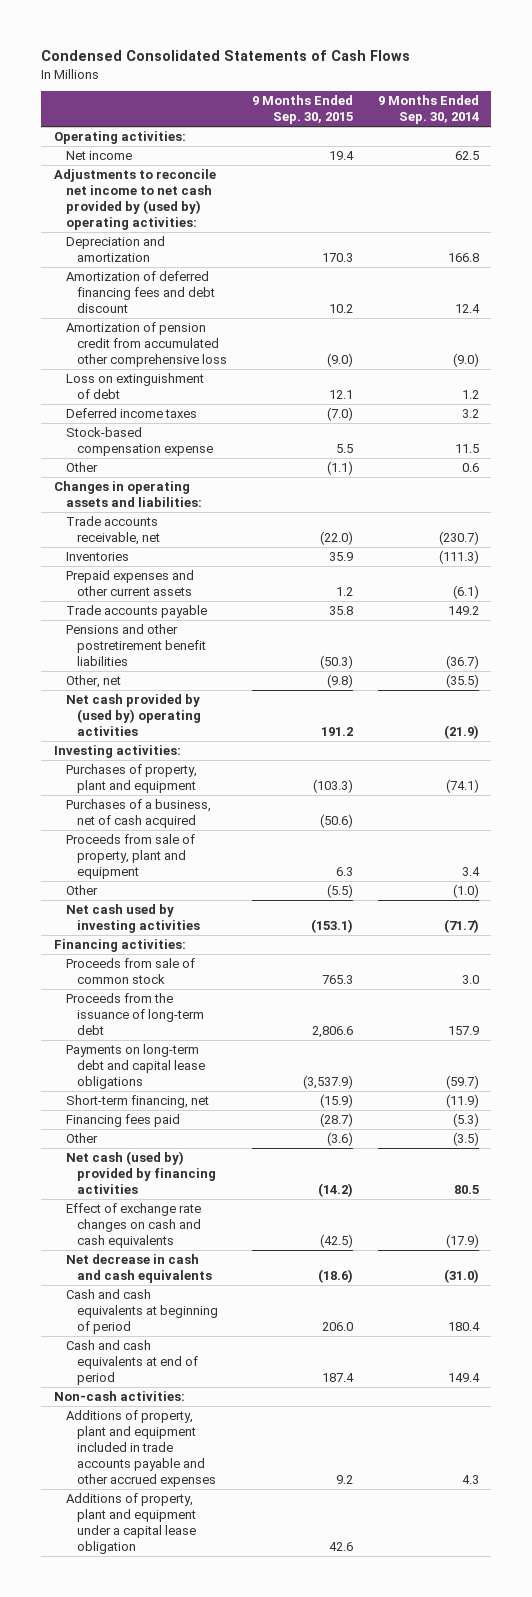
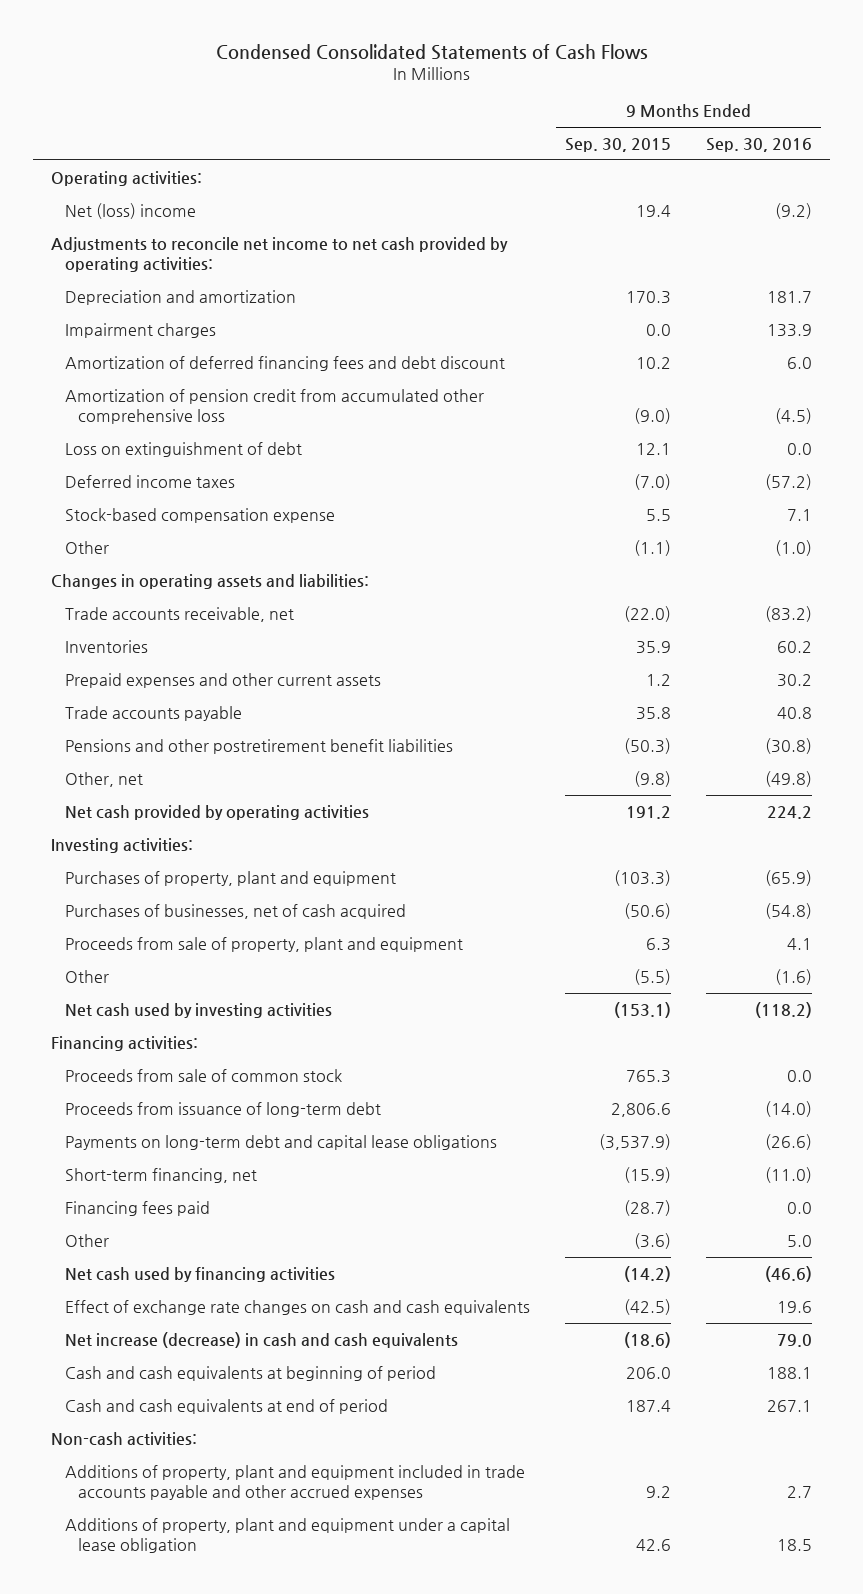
- | 9 Months Ended Sep. 30, 2015 | 9 Months Ended Sep. 30, 2014
+ | 9 Months Ended Sep. 30, 2015 | 9 Months Ended Sep. 30, 2016
- Net income | 19.4 | 62.5
- Adjustments to reconcile net income to net cash provided by (used by) operating activities:
+ Net (loss) income | 19.4 | (9.2)
+ Adjustments to reconcile net income to net cash provided by operating activities:
+ Impairment charges | 0.0 | 133.9
- Net cash provided by (used by) operating activities | 191.2 | (21.9)
+ Net cash provided by operating activities | 191.2 | 224.2
- Purchases of a business, net of cash acquired | (50.6) |
+ Purchases of businesses, net of cash acquired | (50.6) | (54.8)
- Proceeds from the issuance of long-term debt | 2,806.6 | 157.9
+ Proceeds from issuance of long-term debt | 2,806.6 | (14.0)
- Net cash (used by) provided by financing activities | (14.2) | 80.5
+ Net cash used by financing activities | (14.2) | (46.6)
- Net decrease in cash and cash equivalents | (18.6) | (31.0)
+ Net increase (decrease) in cash and cash equivalents | (18.6) | 79.0

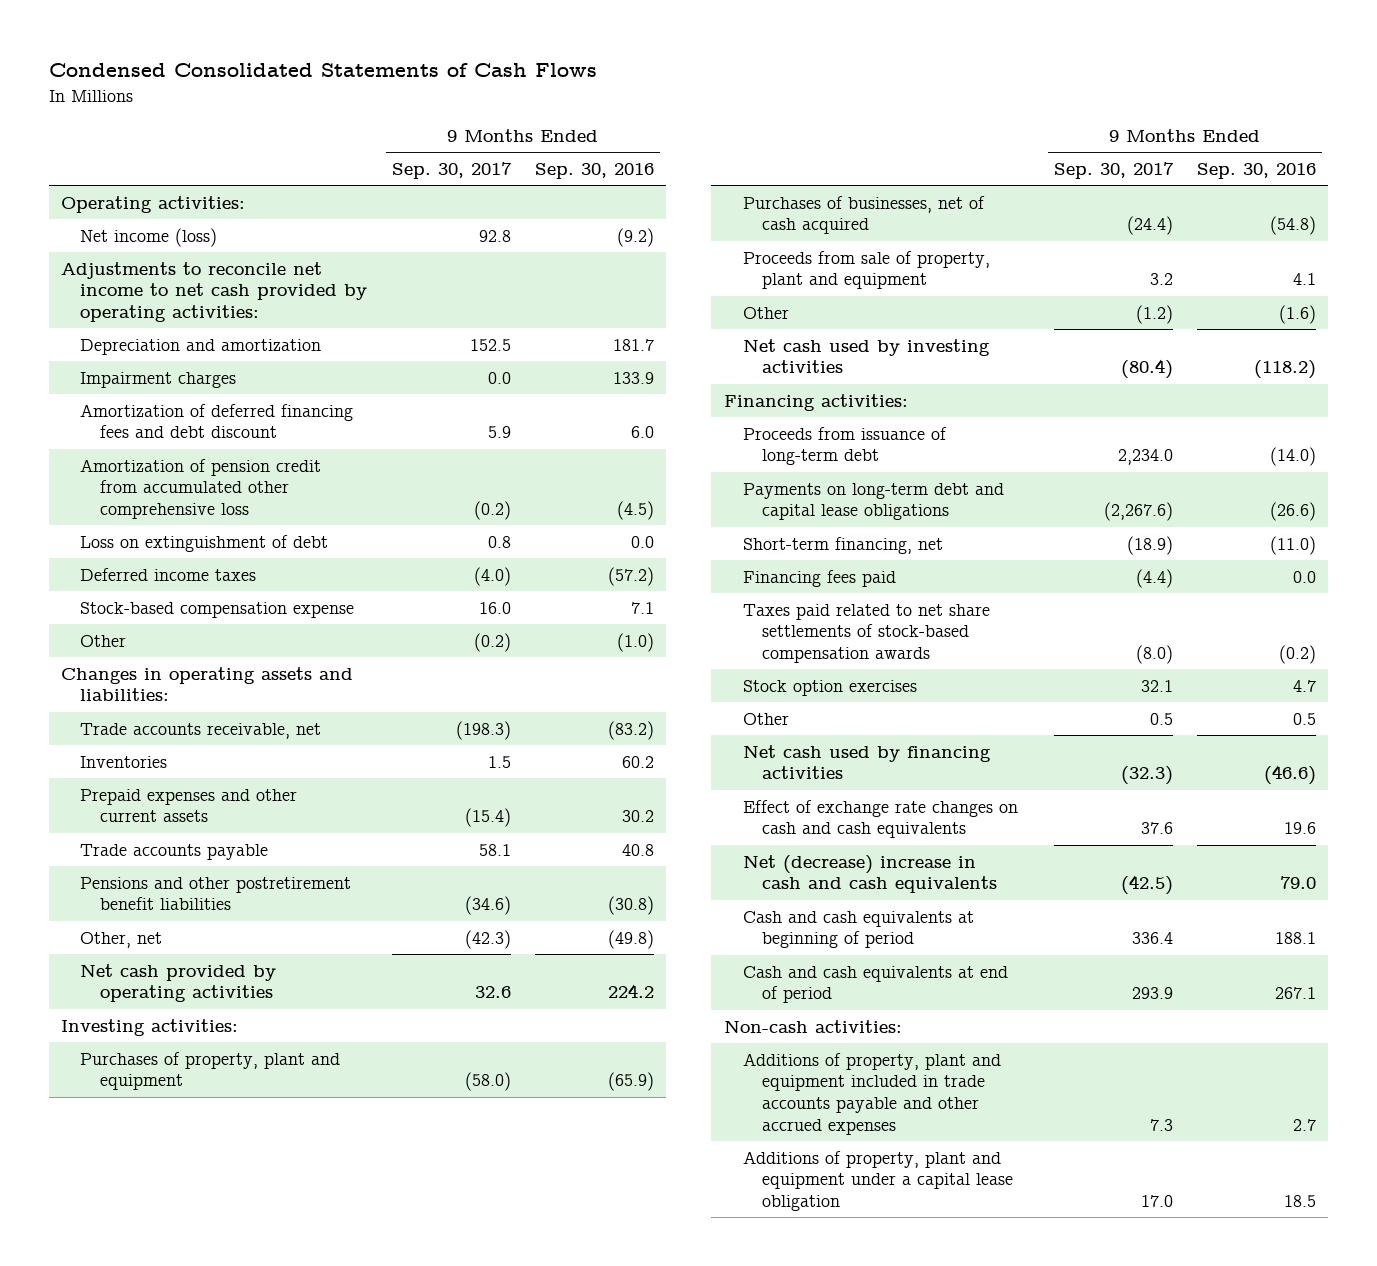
- | 9 Months Ended Sep. 30, 2015 | 9 Months Ended Sep. 30, 2016
+ | 9 Months Ended Sep. 30, 2017 | 9 Months Ended Sep. 30, 2016
- Net (loss) income | 19.4 | (9.2)
+ Net income (loss) | 92.8 | (9.2)
- Proceeds from sale of common stock | 765.3 | 0.0
- Other | (3.6) | 5.0
+ Taxes paid related to net share settlements of stock-based compensation awards | (8.0) | (0.2)
+ Stock option exercises | 32.1 | 4.7
+ Other | 0.5 | 0.5
- Net increase (decrease) in cash and cash equivalents | (18.6) | 79.0
+ Net (decrease) increase in cash and cash equivalents | (42.5) | 79.0

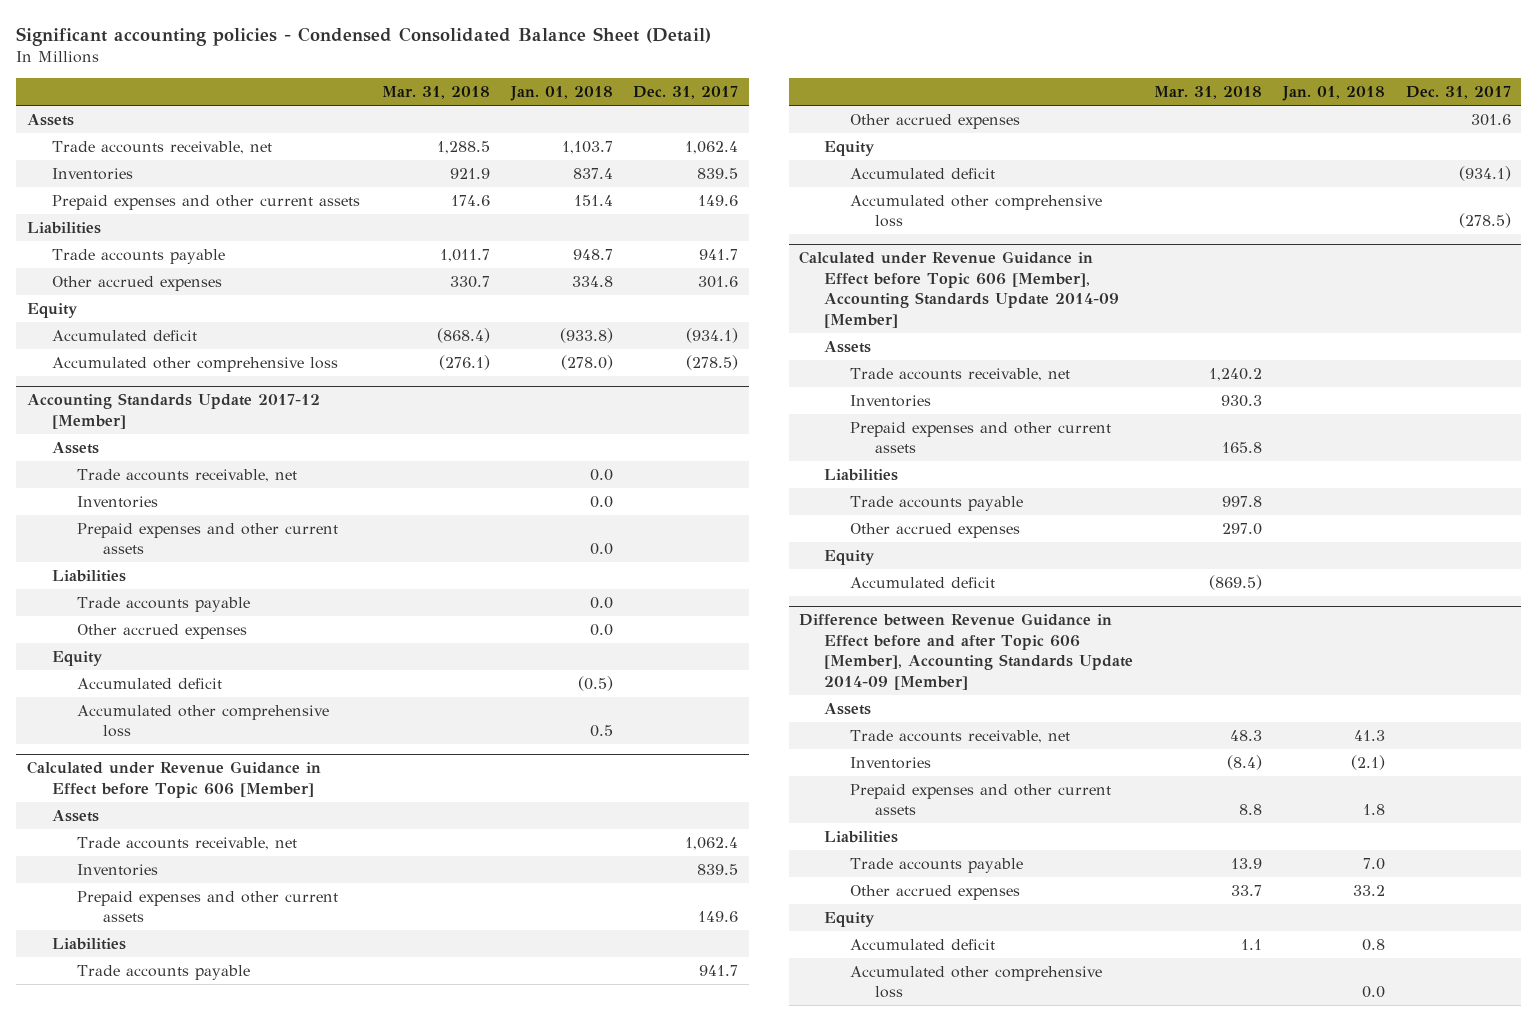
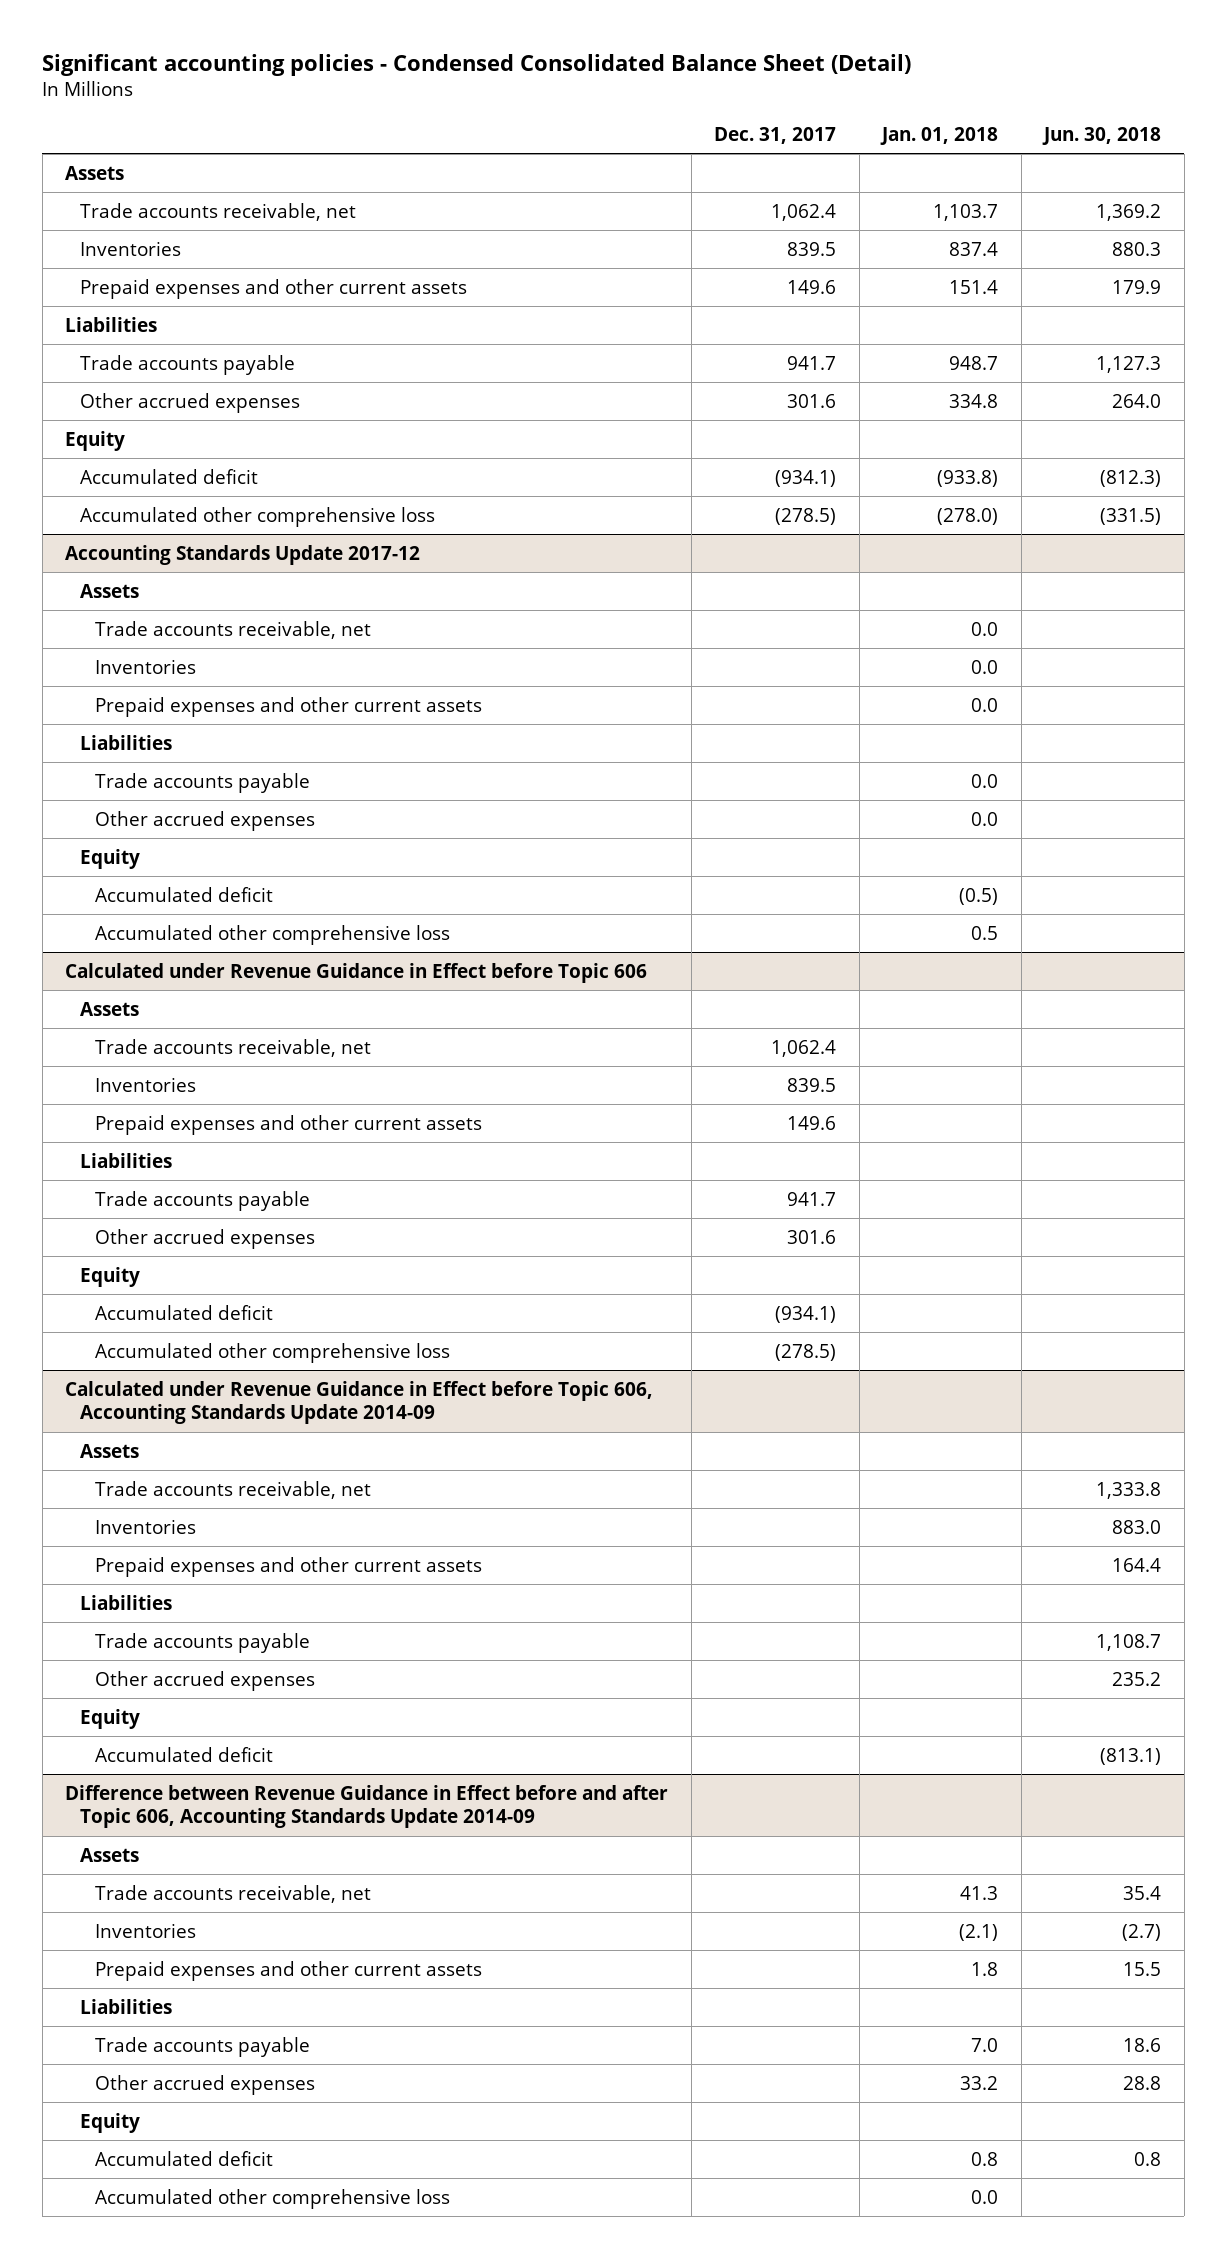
- | Mar. 31, 2018 | Jan. 01, 2018 | Dec. 31, 2017
+ | Dec. 31, 2017 | Jan. 01, 2018 | Jun. 30, 2018
- Accounting Standards Update 2017-12 [Member]
+ Accounting Standards Update 2017-12
- Calculated under Revenue Guidance in Effect before Topic 606 [Member]
+ Calculated under Revenue Guidance in Effect before Topic 606
- Calculated under Revenue Guidance in Effect before Topic 606 [Member], Accounting Standards Update 2014-09 [Member]
+ Calculated under Revenue Guidance in Effect before Topic 606, Accounting Standards Update 2014-09
- Difference between Revenue Guidance in Effect before and after Topic 606 [Member], Accounting Standards Update 2014-09 [Member]
+ Difference between Revenue Guidance in Effect before and after Topic 606, Accounting Standards Update 2014-09

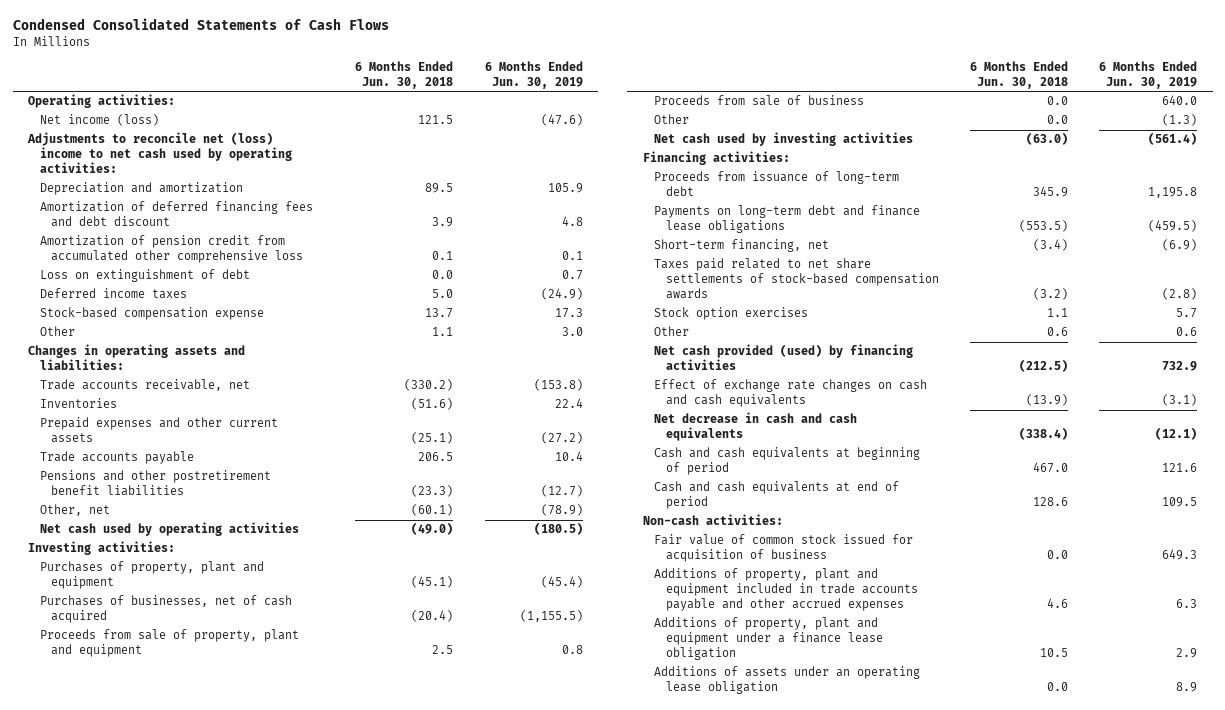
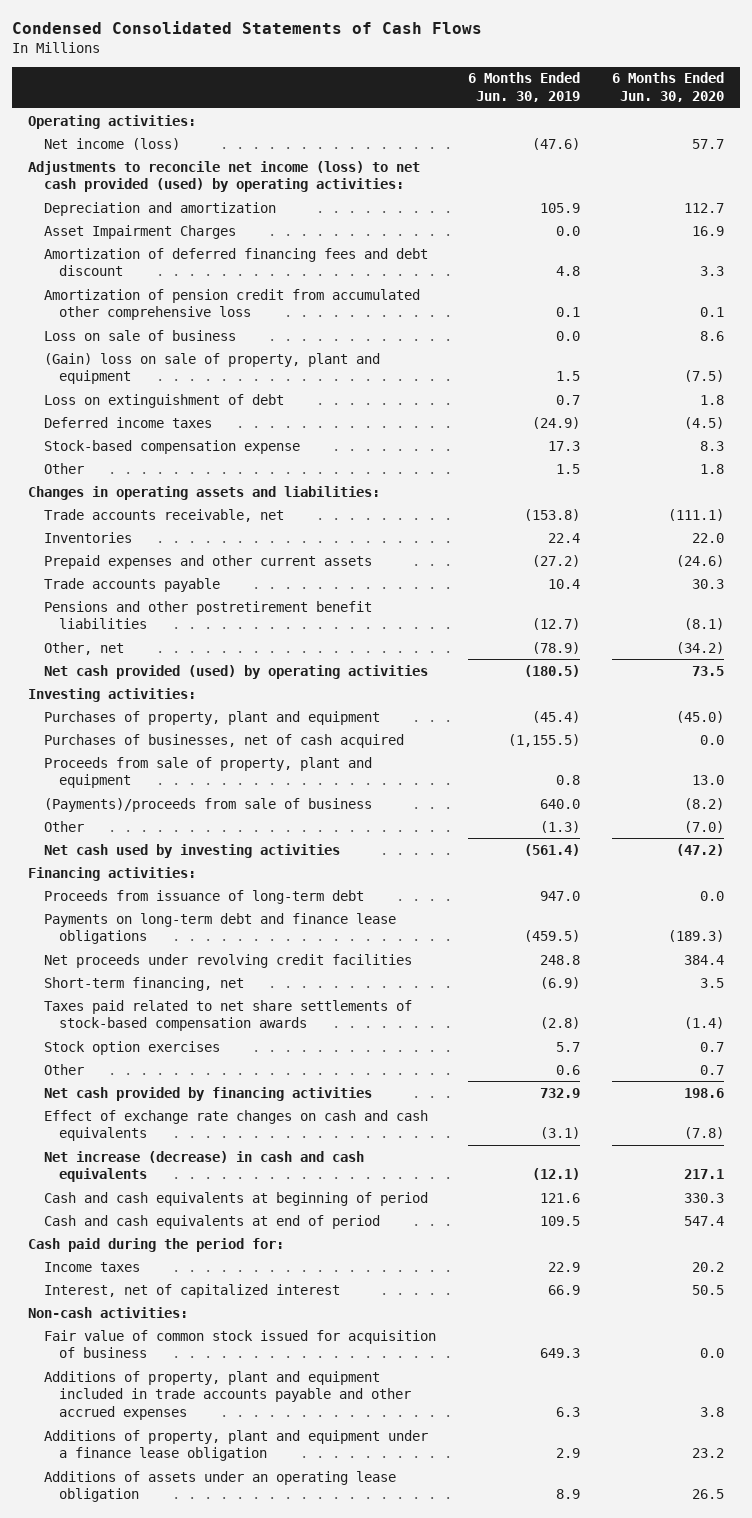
- | 6 Months Ended Jun. 30, 2018 | 6 Months Ended Jun. 30, 2019
+ | 6 Months Ended Jun. 30, 2019 | 6 Months Ended Jun. 30, 2020
- Adjustments to reconcile net (loss) income to net cash used by operating activities:
+ Adjustments to reconcile net income (loss) to net cash provided (used) by operating activities:
+ Asset Impairment Charges | 0.0 | 16.9
+ Loss on sale of business | 0.0 | 8.6
+ (Gain) loss on sale of property, plant and equipment | 1.5 | (7.5)
- Other | 1.1 | 3.0
+ Other | 1.5 | 1.8
- Net cash used by operating activities | (49.0) | (180.5)
+ Net cash provided (used) by operating activities | (180.5) | 73.5
- Proceeds from sale of business | 0.0 | 640.0
+ (Payments)/proceeds from sale of business | 640.0 | (8.2)
- Proceeds from issuance of long-term debt | 345.9 | 1,195.8
+ Proceeds from issuance of long-term debt | 947.0 | 0.0
+ Net proceeds under revolving credit facilities | 248.8 | 384.4
- Net cash provided (used) by financing activities | (212.5) | 732.9
+ Net cash provided by financing activities | 732.9 | 198.6
- Net decrease in cash and cash equivalents | (338.4) | (12.1)
+ Net increase (decrease) in cash and cash equivalents | (12.1) | 217.1
+ Cash paid during the period for:
+ Income taxes | 22.9 | 20.2
+ Interest, net of capitalized interest | 66.9 | 50.5

